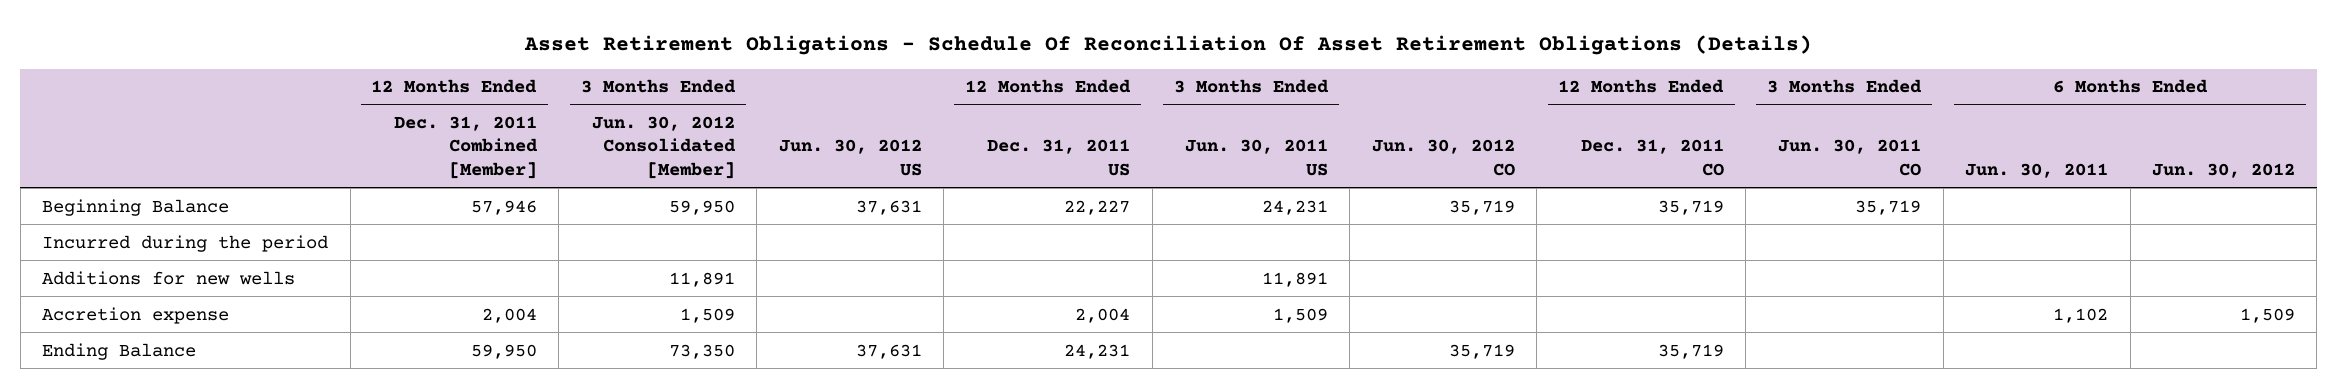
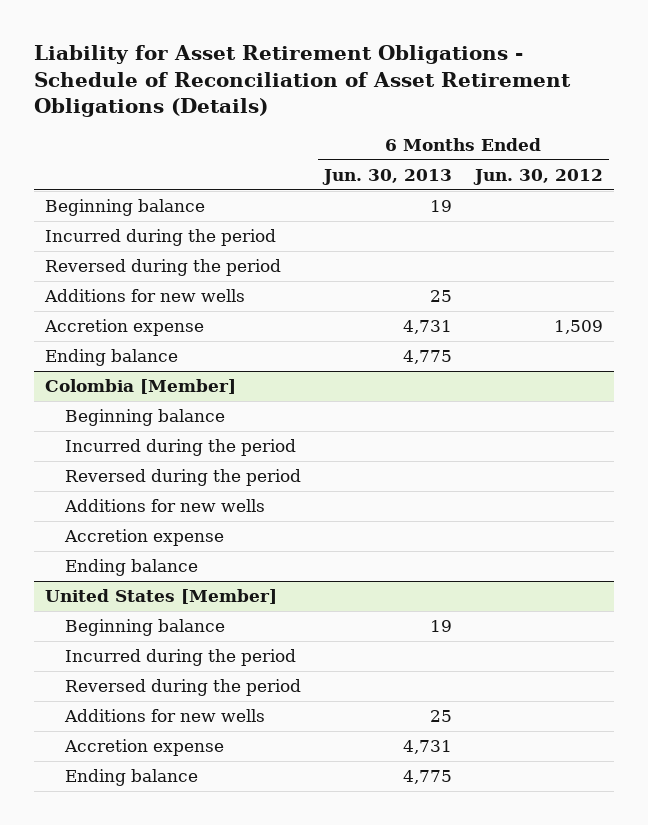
- Asset Retirement Obligations - Schedule Of Reconciliation Of Asset Retirement Obligations (Details)
+ Liability for Asset Retirement Obligations - Schedule of Reconciliation of Asset Retirement Obligations (Details)
- | 12 Months Ended Dec. 31, 2011 Combined [Member] | 3 Months Ended Jun. 30, 2012 Consolidated [Member] | Jun. 30, 2012 US | 12 Months Ended Dec. 31, 2011 US | 3 Months Ended Jun. 30, 2011 US | Jun. 30, 2012 CO | 12 Months Ended Dec. 31, 2011 CO | 3 Months Ended Jun. 30, 2011 CO | 6 Months Ended Jun. 30, 2011 | 6 Months Ended Jun. 30, 2012
+ | 6 Months Ended Jun. 30, 2013 | 6 Months Ended Jun. 30, 2012
- Beginning Balance | 57,946 | 59,950 | 37,631 | 22,227 | 24,231 | 35,719 | 35,719 | 35,719 | |
+ Beginning balance | 19 |
+ Reversed during the period
- Ending Balance | 59,950 | 73,350 | 37,631 | 24,231 | | 35,719 | 35,719 | | |
+ Ending balance | 4,775 |
+ Colombia [Member]
+ Beginning balance
+ Incurred during the period
+ Reversed during the period
+ Additions for new wells
+ Accretion expense
+ Ending balance
+ United States [Member]
+ Beginning balance | 19 |
+ Incurred during the period
+ Reversed during the period
+ Additions for new wells | 25 |
+ Accretion expense | 4,731 |
+ Ending balance | 4,775 |

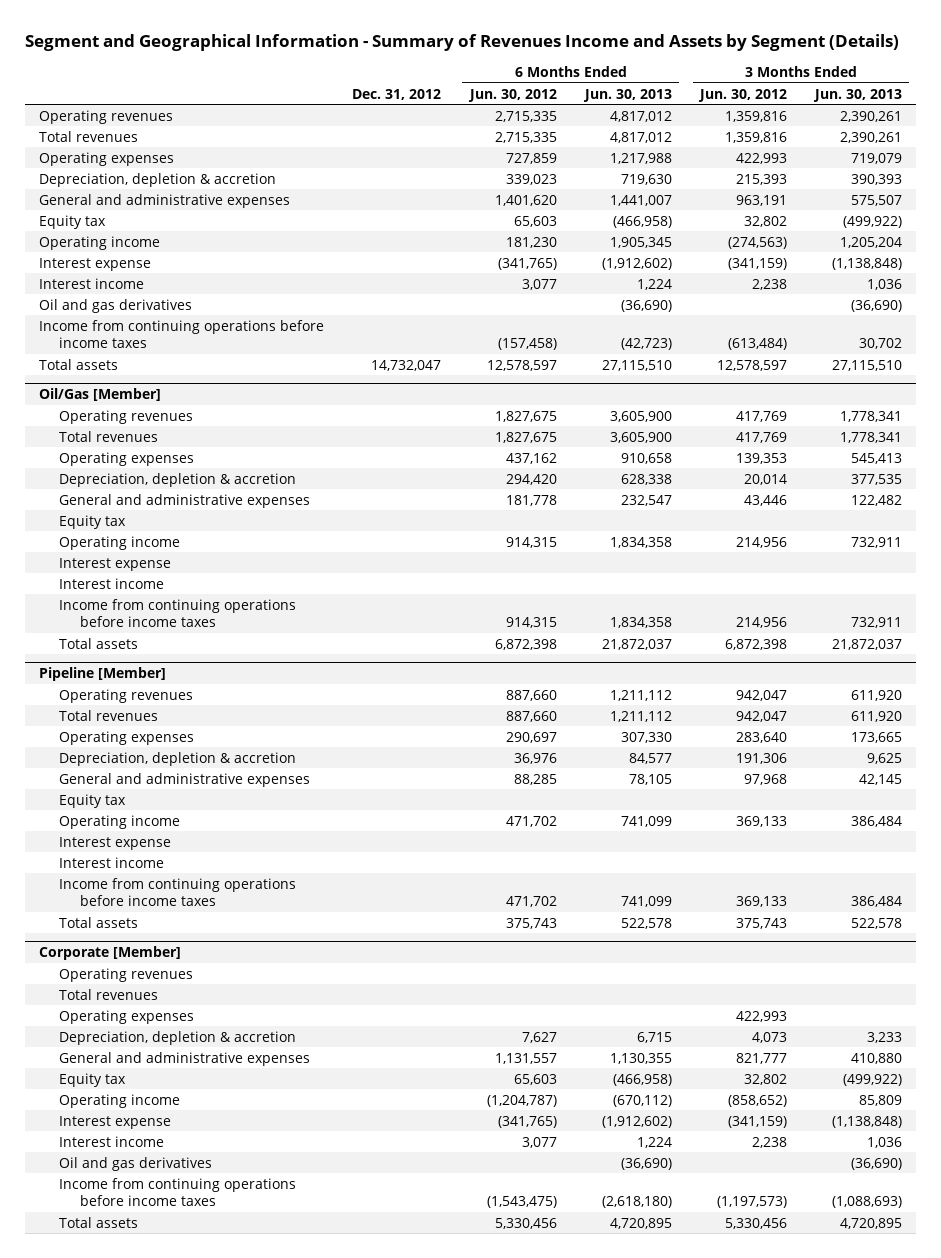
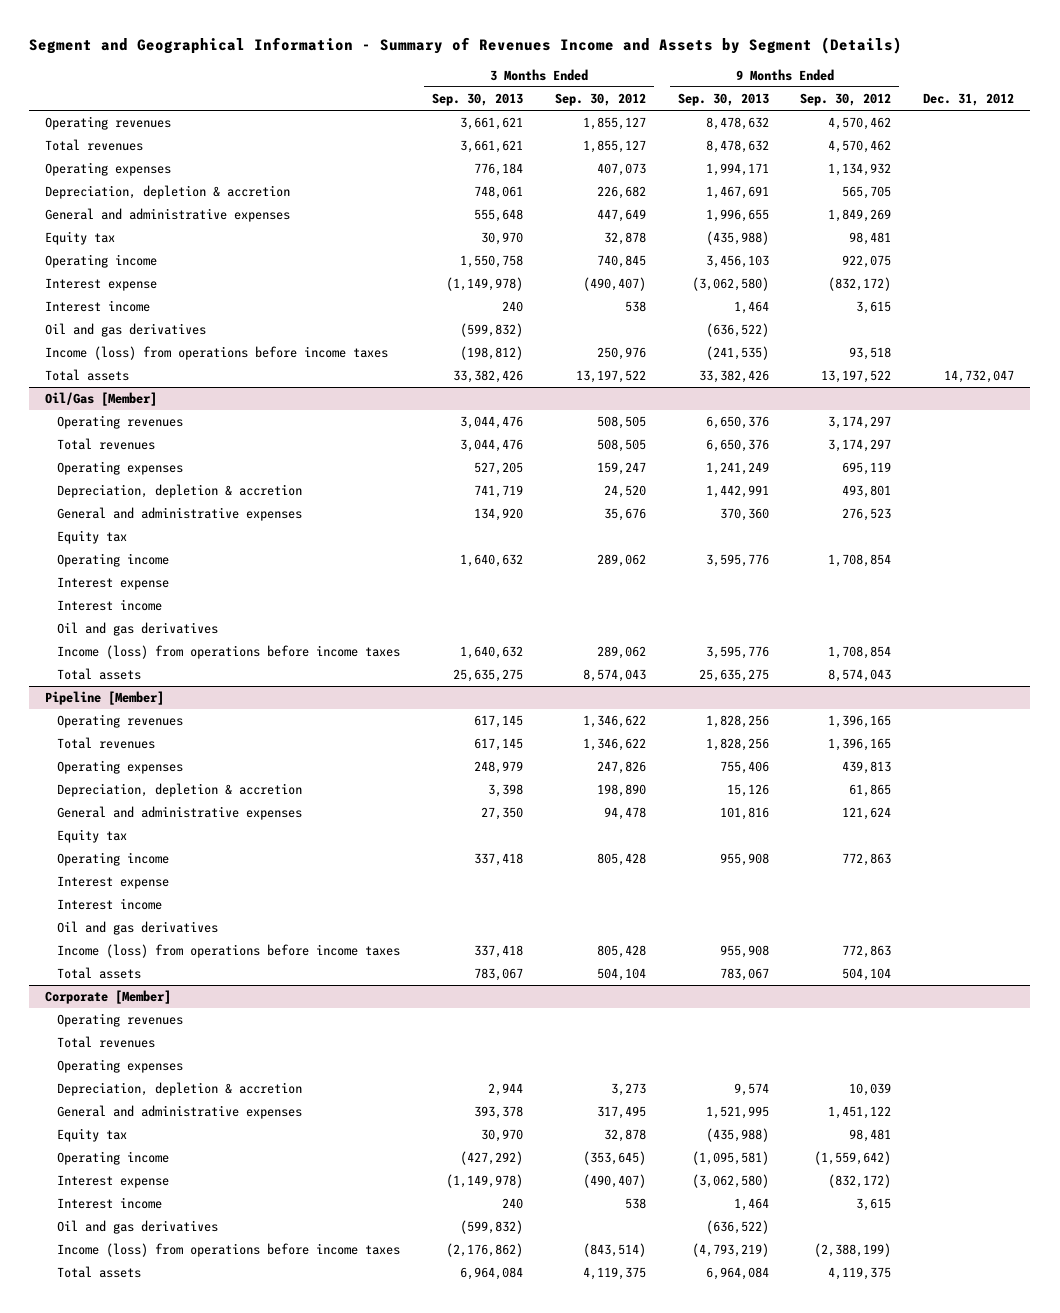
- | Dec. 31, 2012 | 6 Months Ended Jun. 30, 2012 | 6 Months Ended Jun. 30, 2013 | 3 Months Ended Jun. 30, 2012 | 3 Months Ended Jun. 30, 2013
+ | 3 Months Ended Sep. 30, 2013 | 3 Months Ended Sep. 30, 2012 | 9 Months Ended Sep. 30, 2013 | 9 Months Ended Sep. 30, 2012 | Dec. 31, 2012
- Income from continuing operations before income taxes | | (157,458) | (42,723) | (613,484) | 30,702
+ Income (loss) from operations before income taxes | (198,812) | 250,976 | (241,535) | 93,518 |
@ Oil/Gas [Member]
- Income from continuing operations before income taxes | | 914,315 | 1,834,358 | 214,956 | 732,911
+ Oil and gas derivatives
+ Income (loss) from operations before income taxes | 1,640,632 | 289,062 | 3,595,776 | 1,708,854 |
@ Pipeline [Member]
- Income from continuing operations before income taxes | | 471,702 | 741,099 | 369,133 | 386,484
+ Oil and gas derivatives
+ Income (loss) from operations before income taxes | 337,418 | 805,428 | 955,908 | 772,863 |
@ Corporate [Member]
- Income from continuing operations before income taxes | | (1,543,475) | (2,618,180) | (1,197,573) | (1,088,693)
+ Income (loss) from operations before income taxes | (2,176,862) | (843,514) | (4,793,219) | (2,388,199) |

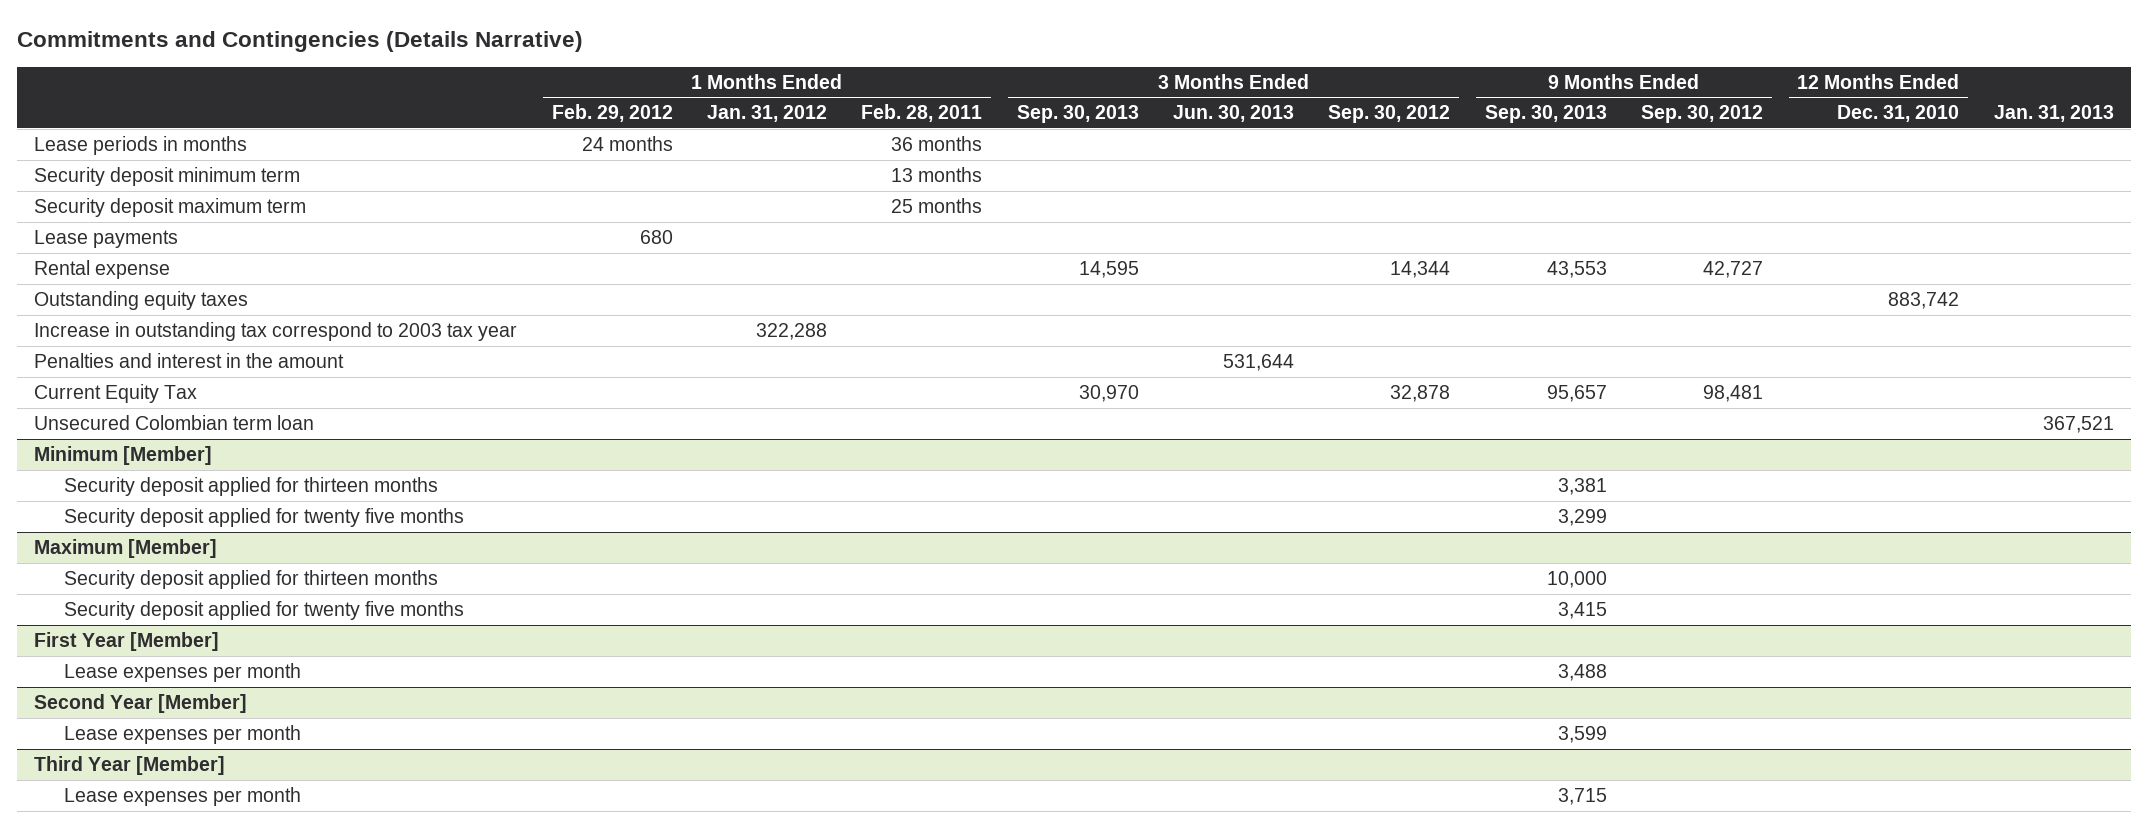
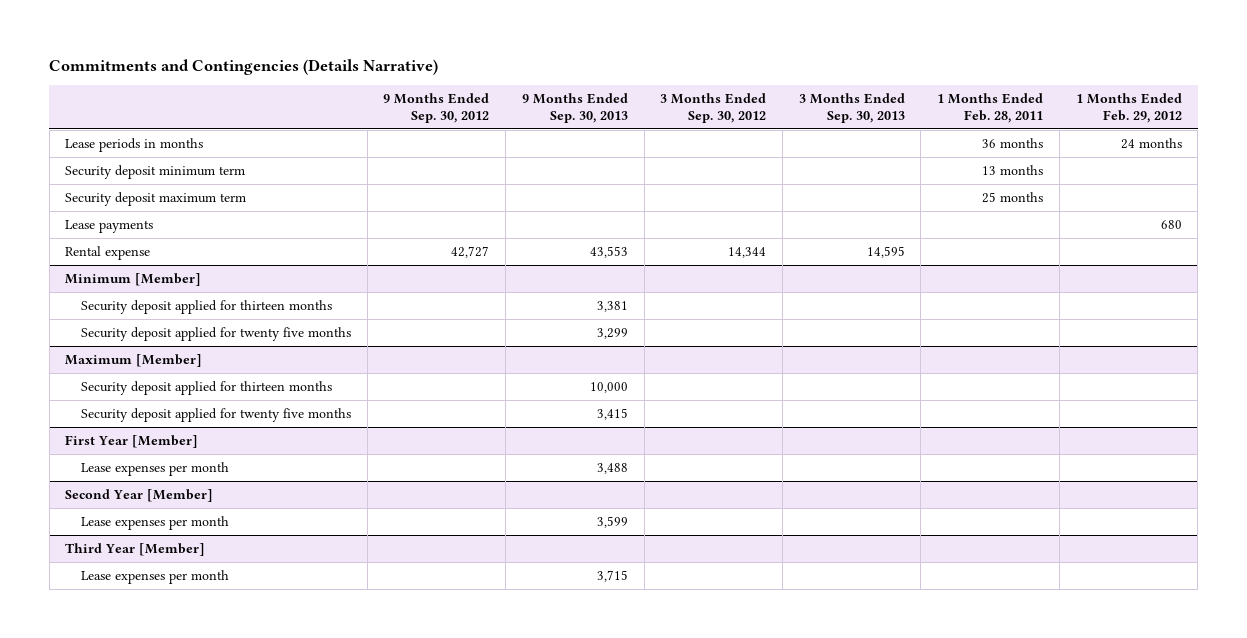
- | 1 Months Ended Feb. 29, 2012 | 1 Months Ended Jan. 31, 2012 | 1 Months Ended Feb. 28, 2011 | 3 Months Ended Sep. 30, 2013 | 3 Months Ended Jun. 30, 2013 | 3 Months Ended Sep. 30, 2012 | 9 Months Ended Sep. 30, 2013 | 9 Months Ended Sep. 30, 2012 | 12 Months Ended Dec. 31, 2010 | Jan. 31, 2013
+ | 9 Months Ended Sep. 30, 2012 | 9 Months Ended Sep. 30, 2013 | 3 Months Ended Sep. 30, 2012 | 3 Months Ended Sep. 30, 2013 | 1 Months Ended Feb. 28, 2011 | 1 Months Ended Feb. 29, 2012
- Outstanding equity taxes | | | | | | | | | 883,742 |
- Increase in outstanding tax correspond to 2003 tax year | | 322,288 | | | | | | | |
- Penalties and interest in the amount | | | | | 531,644 | | | | |
- Current Equity Tax | | | | 30,970 | | 32,878 | 95,657 | 98,481 | |
- Unsecured Colombian term loan | | | | | | | | | | 367,521

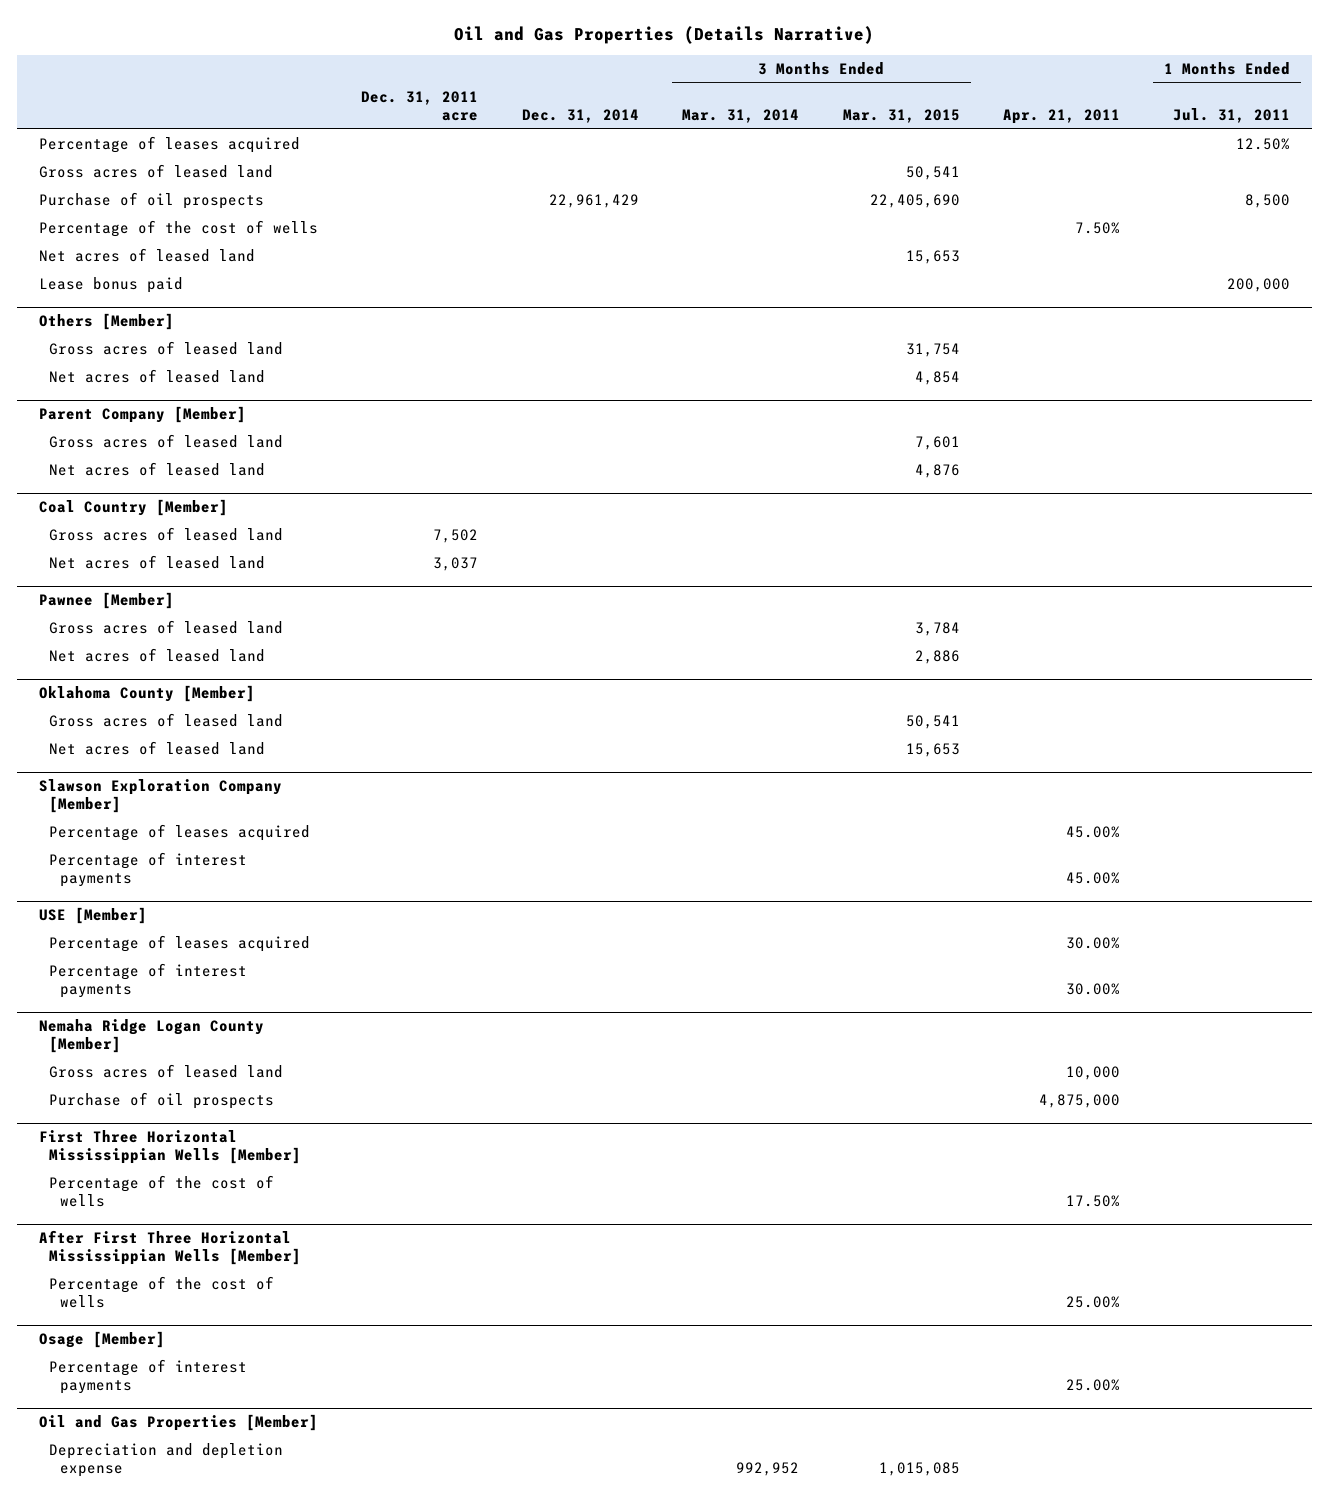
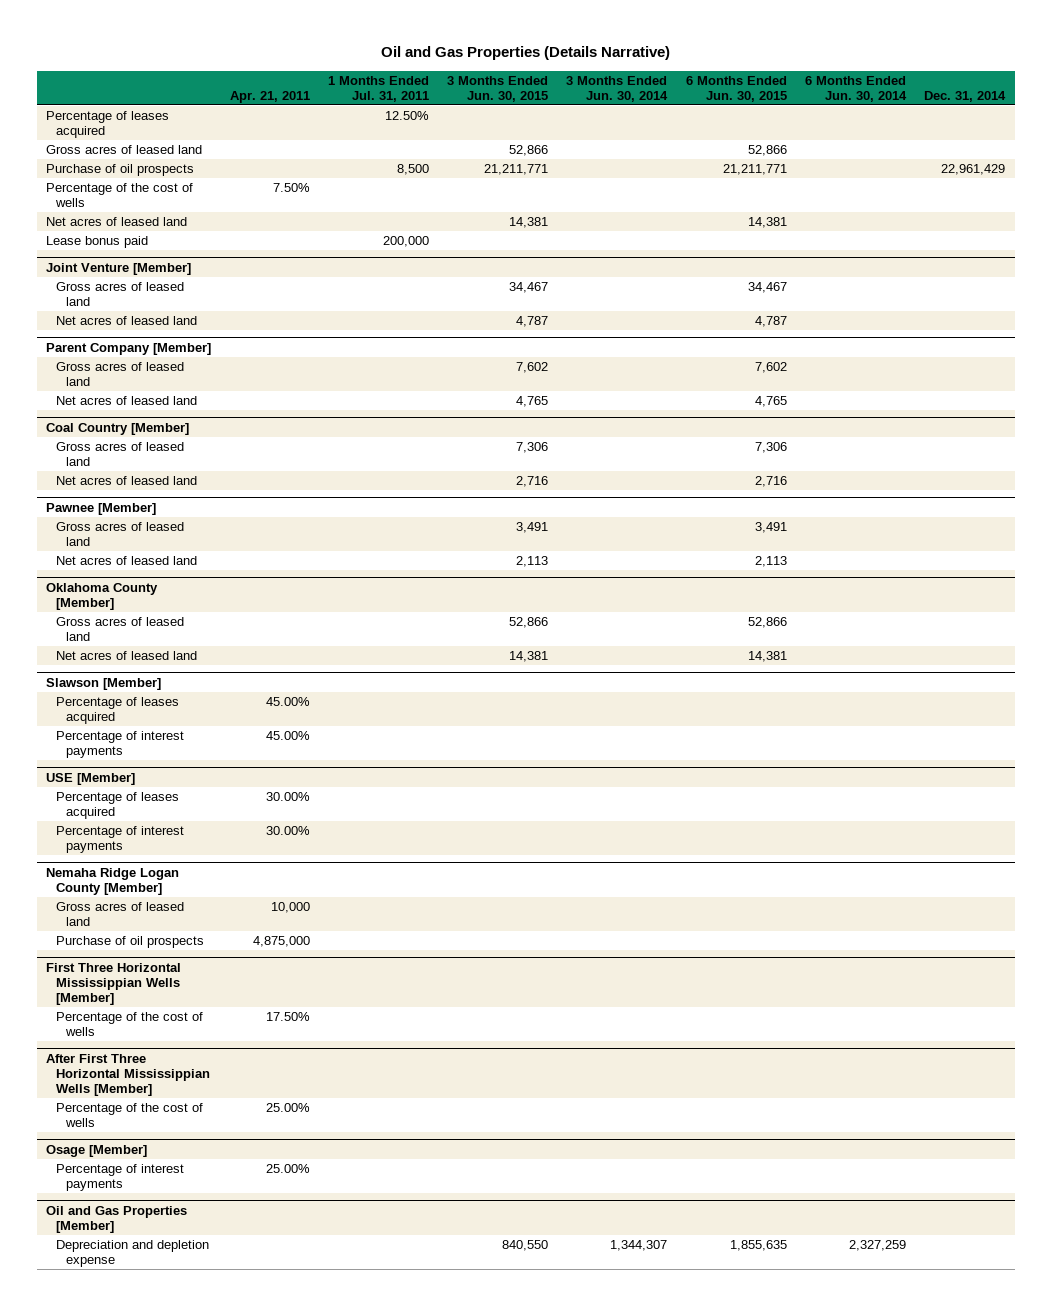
- | Dec. 31, 2011 acre | Dec. 31, 2014 | 3 Months Ended Mar. 31, 2014 | 3 Months Ended Mar. 31, 2015 | Apr. 21, 2011 | 1 Months Ended Jul. 31, 2011
+ | Apr. 21, 2011 | 1 Months Ended Jul. 31, 2011 | 3 Months Ended Jun. 30, 2015 | 3 Months Ended Jun. 30, 2014 | 6 Months Ended Jun. 30, 2015 | 6 Months Ended Jun. 30, 2014 | Dec. 31, 2014
- Others [Member]
- Gross acres of leased land | | | | 31,754 | |
- Net acres of leased land | | | | 4,854 | |
+ Joint Venture [Member]
+ Gross acres of leased land | | | 34,467 | | 34,467 | |
+ Net acres of leased land | | | 4,787 | | 4,787 | |
- Slawson Exploration Company [Member]
+ Slawson [Member]

